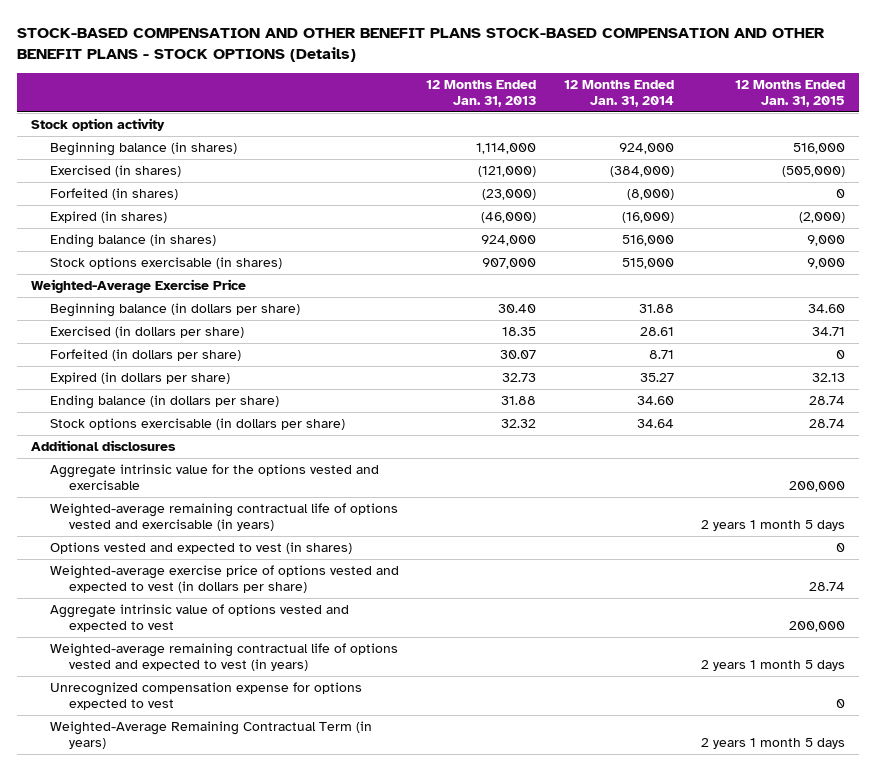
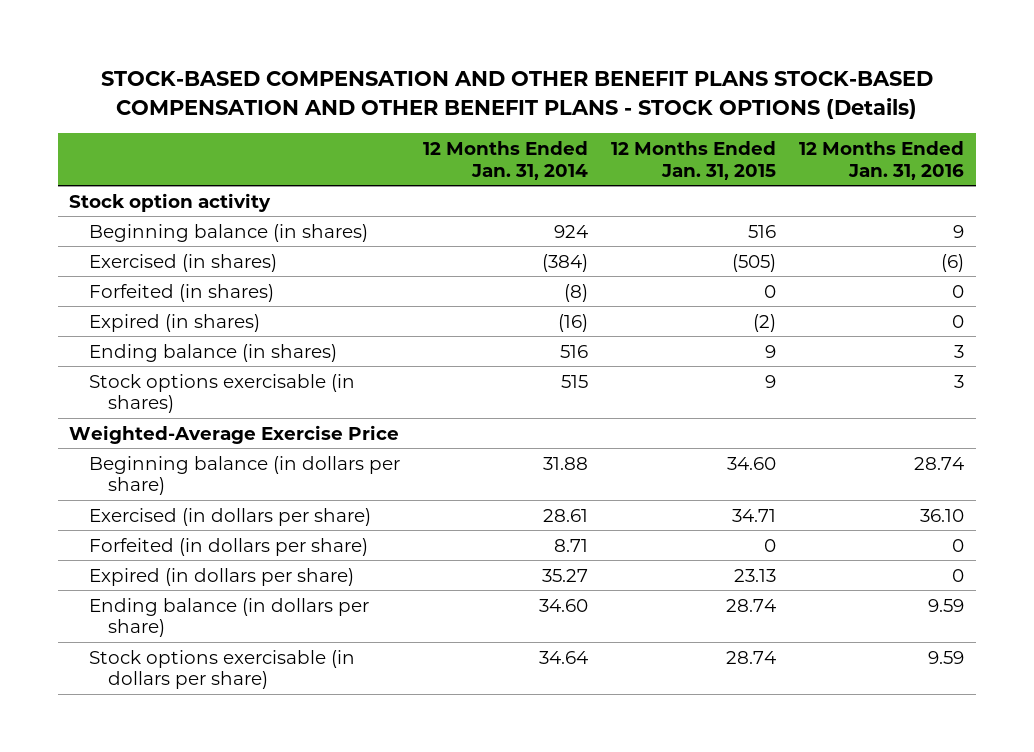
- | 12 Months Ended Jan. 31, 2013 | 12 Months Ended Jan. 31, 2014 | 12 Months Ended Jan. 31, 2015
+ | 12 Months Ended Jan. 31, 2014 | 12 Months Ended Jan. 31, 2015 | 12 Months Ended Jan. 31, 2016
- Beginning balance (in shares) | 1,114,000 | 924,000 | 516,000
- Exercised (in shares) | (121,000) | (384,000) | (505,000)
- Forfeited (in shares) | (23,000) | (8,000) | 0
- Expired (in shares) | (46,000) | (16,000) | (2,000)
- Ending balance (in shares) | 924,000 | 516,000 | 9,000
- Stock options exercisable (in shares) | 907,000 | 515,000 | 9,000
+ Beginning balance (in shares) | 924 | 516 | 9
+ Exercised (in shares) | (384) | (505) | (6)
+ Forfeited (in shares) | (8) | 0 | 0
+ Expired (in shares) | (16) | (2) | 0
+ Ending balance (in shares) | 516 | 9 | 3
+ Stock options exercisable (in shares) | 515 | 9 | 3
- Expired (in dollars per share) | 32.73 | 35.27 | 32.13
+ Expired (in dollars per share) | 35.27 | 23.13 | 0
- Additional disclosures
- Aggregate intrinsic value for the options vested and exercisable | | | 200,000
- Weighted-average remaining contractual life of options vested and exercisable (in years) | | | 2 years 1 month 5 days
- Options vested and expected to vest (in shares) | | | 0
- Weighted-average exercise price of options vested and expected to vest (in dollars per share) | | | 28.74
- Aggregate intrinsic value of options vested and expected to vest | | | 200,000
- Weighted-average remaining contractual life of options vested and expected to vest (in years) | | | 2 years 1 month 5 days
- Unrecognized compensation expense for options expected to vest | | | 0
- Weighted-Average Remaining Contractual Term (in years) | | | 2 years 1 month 5 days

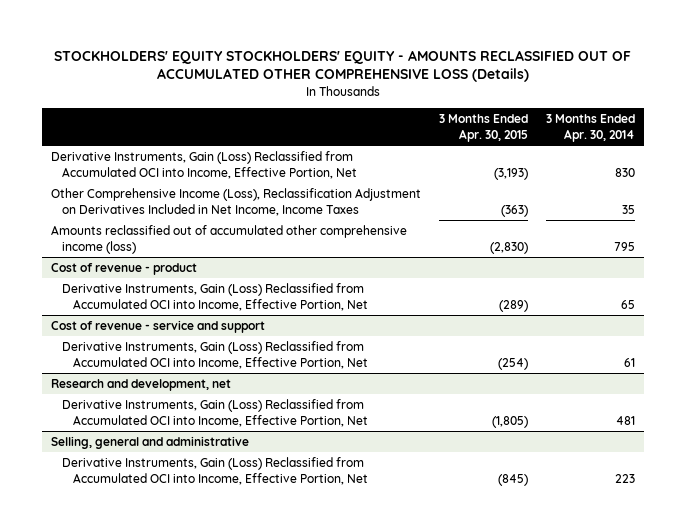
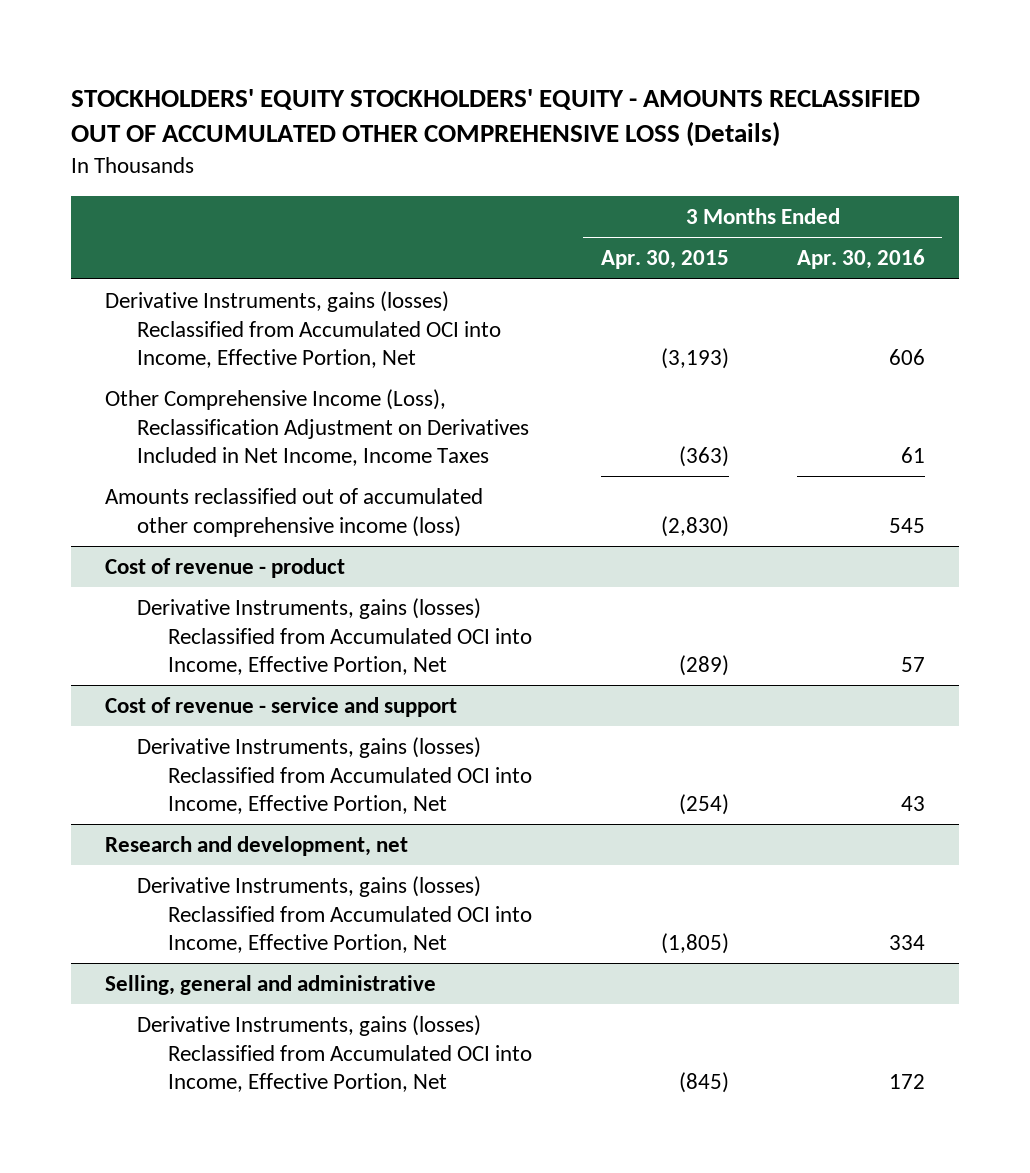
- | 3 Months Ended Apr. 30, 2015 | 3 Months Ended Apr. 30, 2014
+ | 3 Months Ended Apr. 30, 2015 | 3 Months Ended Apr. 30, 2016
- Derivative Instruments, Gain (Loss) Reclassified from Accumulated OCI into Income, Effective Portion, Net | (3,193) | 830
+ Derivative Instruments, gains (losses) Reclassified from Accumulated OCI into Income, Effective Portion, Net | (3,193) | 606
@ Cost of revenue - product
- Derivative Instruments, Gain (Loss) Reclassified from Accumulated OCI into Income, Effective Portion, Net | (289) | 65
+ Derivative Instruments, gains (losses) Reclassified from Accumulated OCI into Income, Effective Portion, Net | (289) | 57
@ Cost of revenue - service and support
- Derivative Instruments, Gain (Loss) Reclassified from Accumulated OCI into Income, Effective Portion, Net | (254) | 61
+ Derivative Instruments, gains (losses) Reclassified from Accumulated OCI into Income, Effective Portion, Net | (254) | 43
@ Research and development, net
- Derivative Instruments, Gain (Loss) Reclassified from Accumulated OCI into Income, Effective Portion, Net | (1,805) | 481
+ Derivative Instruments, gains (losses) Reclassified from Accumulated OCI into Income, Effective Portion, Net | (1,805) | 334
@ Selling, general and administrative
- Derivative Instruments, Gain (Loss) Reclassified from Accumulated OCI into Income, Effective Portion, Net | (845) | 223
+ Derivative Instruments, gains (losses) Reclassified from Accumulated OCI into Income, Effective Portion, Net | (845) | 172

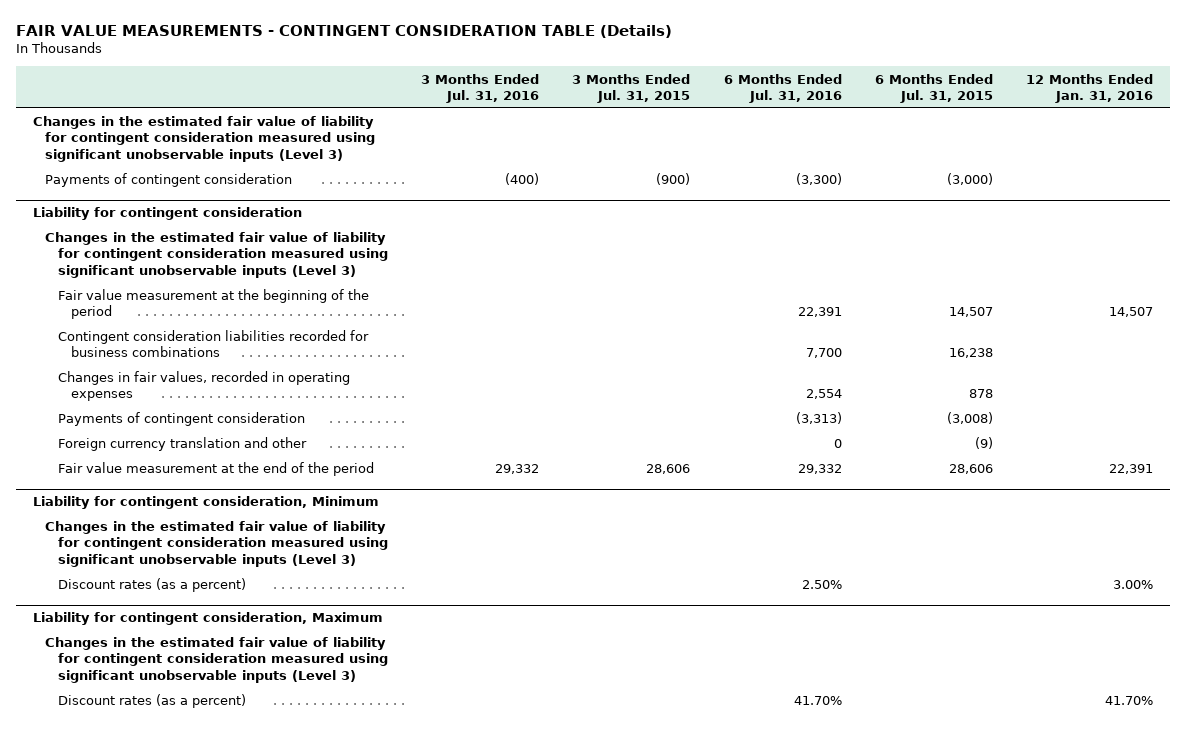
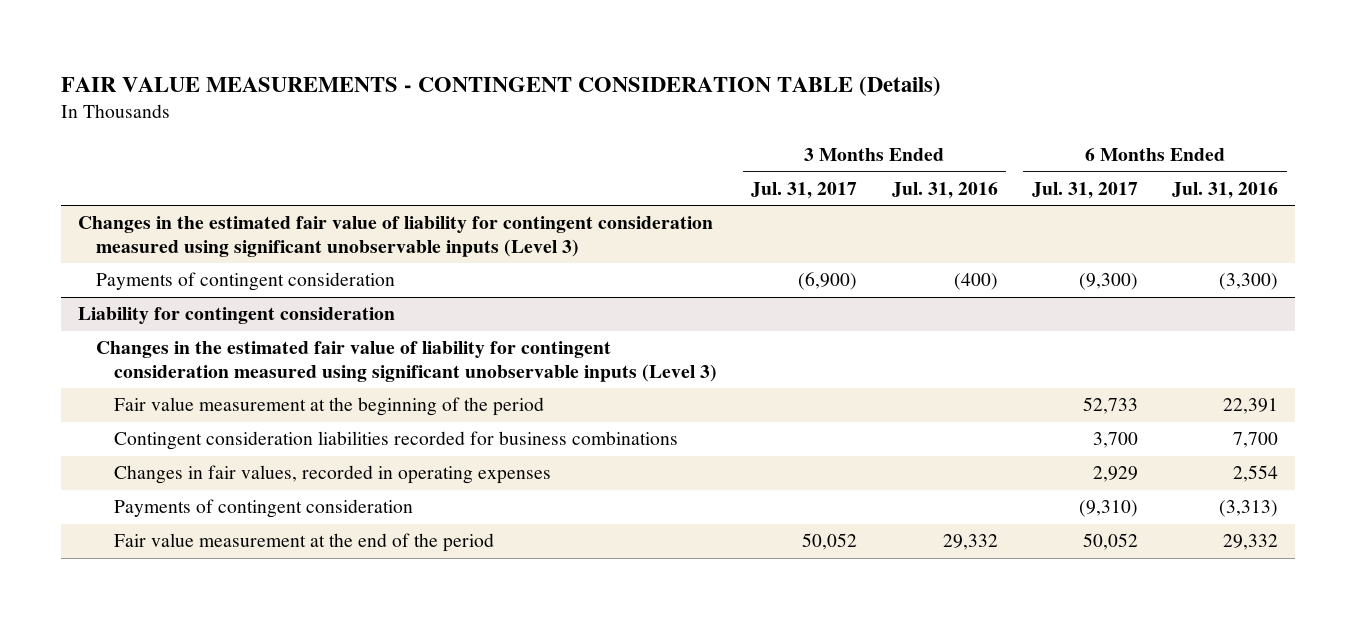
- | 3 Months Ended Jul. 31, 2016 | 3 Months Ended Jul. 31, 2015 | 6 Months Ended Jul. 31, 2016 | 6 Months Ended Jul. 31, 2015 | 12 Months Ended Jan. 31, 2016
+ | 3 Months Ended Jul. 31, 2017 | 3 Months Ended Jul. 31, 2016 | 6 Months Ended Jul. 31, 2017 | 6 Months Ended Jul. 31, 2016
@ Liability for contingent consideration
- Foreign currency translation and other | | | 0 | (9) |
- Liability for contingent consideration, Minimum
- Changes in the estimated fair value of liability for contingent consideration measured using significant unobservable inputs (Level 3)
- Discount rates (as a percent) | | | 2.50% | | 3.00%
- Liability for contingent consideration, Maximum
- Changes in the estimated fair value of liability for contingent consideration measured using significant unobservable inputs (Level 3)
- Discount rates (as a percent) | | | 41.70% | | 41.70%

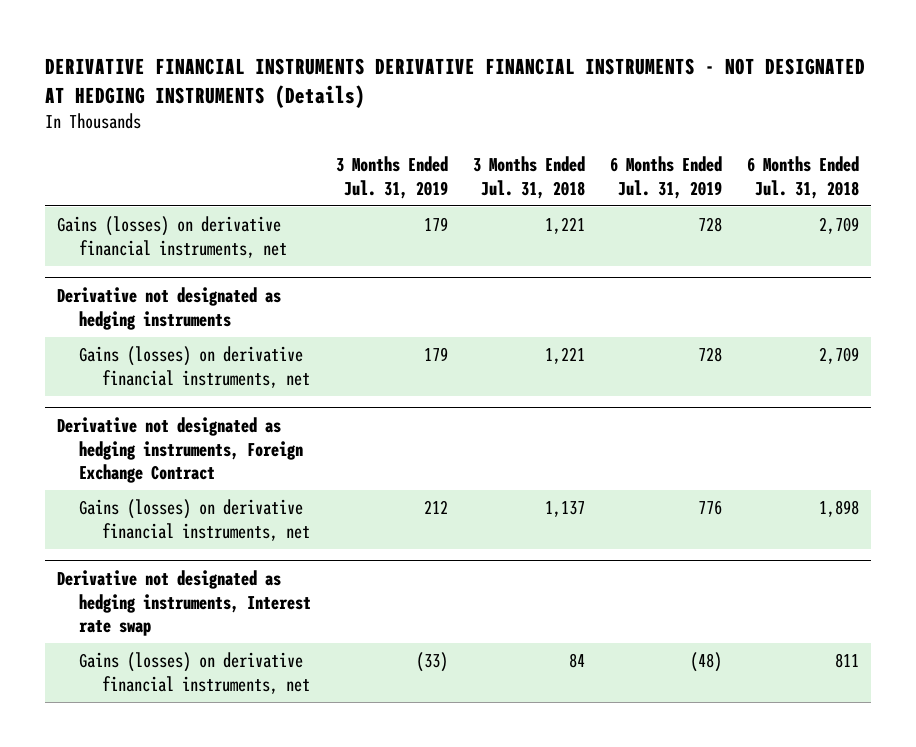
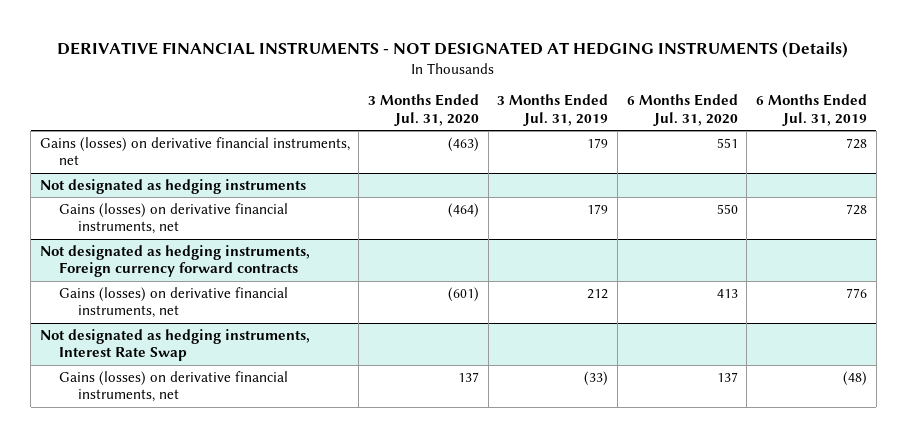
- DERIVATIVE FINANCIAL INSTRUMENTS DERIVATIVE FINANCIAL INSTRUMENTS - NOT DESIGNATED AT HEDGING INSTRUMENTS (Details)
+ DERIVATIVE FINANCIAL INSTRUMENTS - NOT DESIGNATED AT HEDGING INSTRUMENTS (Details)
- | 3 Months Ended Jul. 31, 2019 | 3 Months Ended Jul. 31, 2018 | 6 Months Ended Jul. 31, 2019 | 6 Months Ended Jul. 31, 2018
+ | 3 Months Ended Jul. 31, 2020 | 3 Months Ended Jul. 31, 2019 | 6 Months Ended Jul. 31, 2020 | 6 Months Ended Jul. 31, 2019
- Derivative not designated as hedging instruments
+ Not designated as hedging instruments
- Derivative not designated as hedging instruments, Foreign Exchange Contract
+ Not designated as hedging instruments, Foreign currency forward contracts
- Derivative not designated as hedging instruments, Interest rate swap
+ Not designated as hedging instruments, Interest Rate Swap

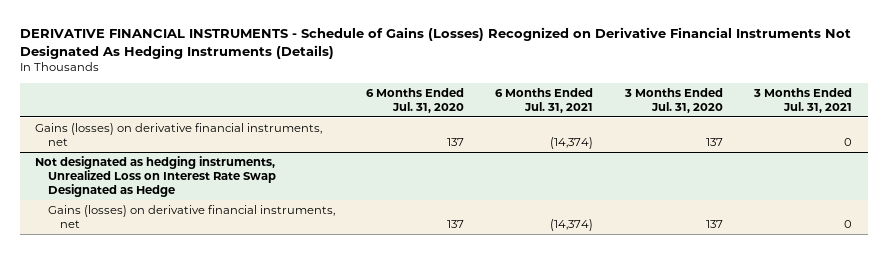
- DERIVATIVE FINANCIAL INSTRUMENTS - NOT DESIGNATED AT HEDGING INSTRUMENTS (Details)
+ DERIVATIVE FINANCIAL INSTRUMENTS - Schedule of Gains (Losses) Recognized on Derivative Financial Instruments Not Designated As Hedging Instruments (Details)
- | 3 Months Ended Jul. 31, 2020 | 3 Months Ended Jul. 31, 2019 | 6 Months Ended Jul. 31, 2020 | 6 Months Ended Jul. 31, 2019
+ | 6 Months Ended Jul. 31, 2020 | 6 Months Ended Jul. 31, 2021 | 3 Months Ended Jul. 31, 2020 | 3 Months Ended Jul. 31, 2021
- Gains (losses) on derivative financial instruments, net | (463) | 179 | 551 | 728
- Not designated as hedging instruments
- Gains (losses) on derivative financial instruments, net | (464) | 179 | 550 | 728
- Not designated as hedging instruments, Foreign currency forward contracts
- Gains (losses) on derivative financial instruments, net | (601) | 212 | 413 | 776
- Not designated as hedging instruments, Interest Rate Swap
+ Not designated as hedging instruments, Unrealized Loss on Interest Rate Swap Designated as Hedge
+ Gains (losses) on derivative financial instruments, net | 137 | (14,374) | 137 | 0

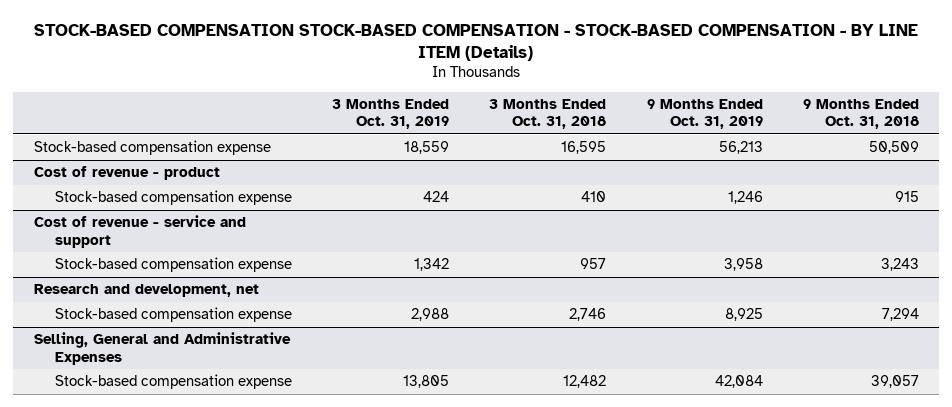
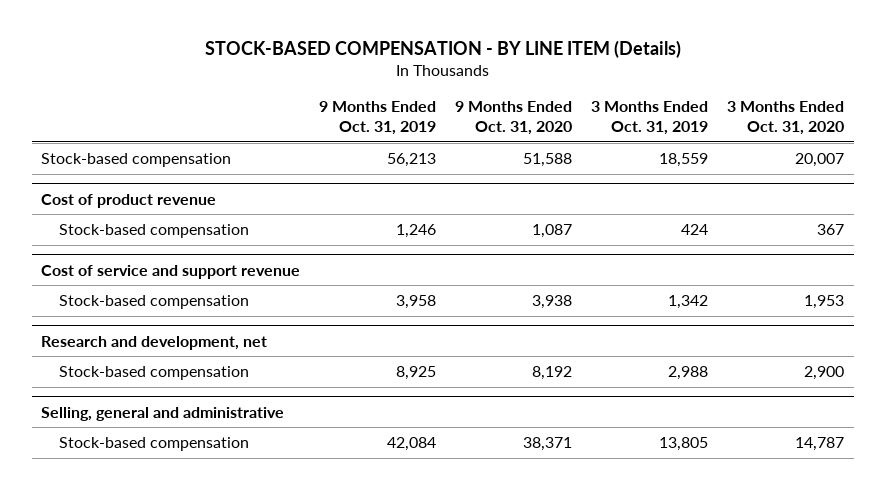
- STOCK-BASED COMPENSATION STOCK-BASED COMPENSATION - STOCK-BASED COMPENSATION - BY LINE ITEM (Details)
+ STOCK-BASED COMPENSATION - BY LINE ITEM (Details)
- | 3 Months Ended Oct. 31, 2019 | 3 Months Ended Oct. 31, 2018 | 9 Months Ended Oct. 31, 2019 | 9 Months Ended Oct. 31, 2018
+ | 9 Months Ended Oct. 31, 2019 | 9 Months Ended Oct. 31, 2020 | 3 Months Ended Oct. 31, 2019 | 3 Months Ended Oct. 31, 2020
- Stock-based compensation expense | 18,559 | 16,595 | 56,213 | 50,509
- Cost of revenue - product
- Stock-based compensation expense | 424 | 410 | 1,246 | 915
- Cost of revenue - service and support
- Stock-based compensation expense | 1,342 | 957 | 3,958 | 3,243
+ Stock-based compensation | 56,213 | 51,588 | 18,559 | 20,007
+ Cost of product revenue
+ Stock-based compensation | 1,246 | 1,087 | 424 | 367
+ Cost of service and support revenue
+ Stock-based compensation | 3,958 | 3,938 | 1,342 | 1,953
@ Research and development, net
- Stock-based compensation expense | 2,988 | 2,746 | 8,925 | 7,294
- Selling, General and Administrative Expenses
- Stock-based compensation expense | 13,805 | 12,482 | 42,084 | 39,057
@ Research and development, net
+ Stock-based compensation | 8,925 | 8,192 | 2,988 | 2,900
+ Selling, general and administrative
+ Stock-based compensation | 42,084 | 38,371 | 13,805 | 14,787

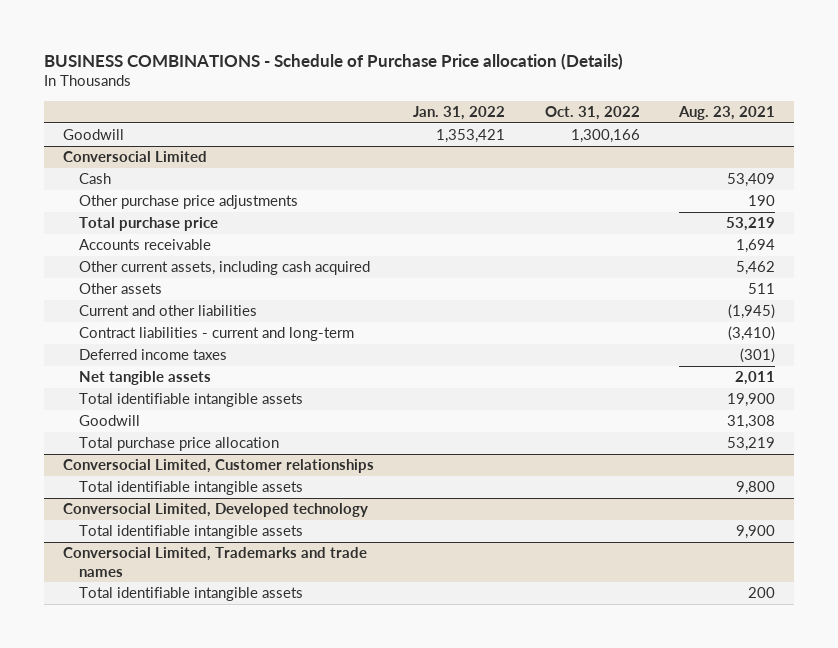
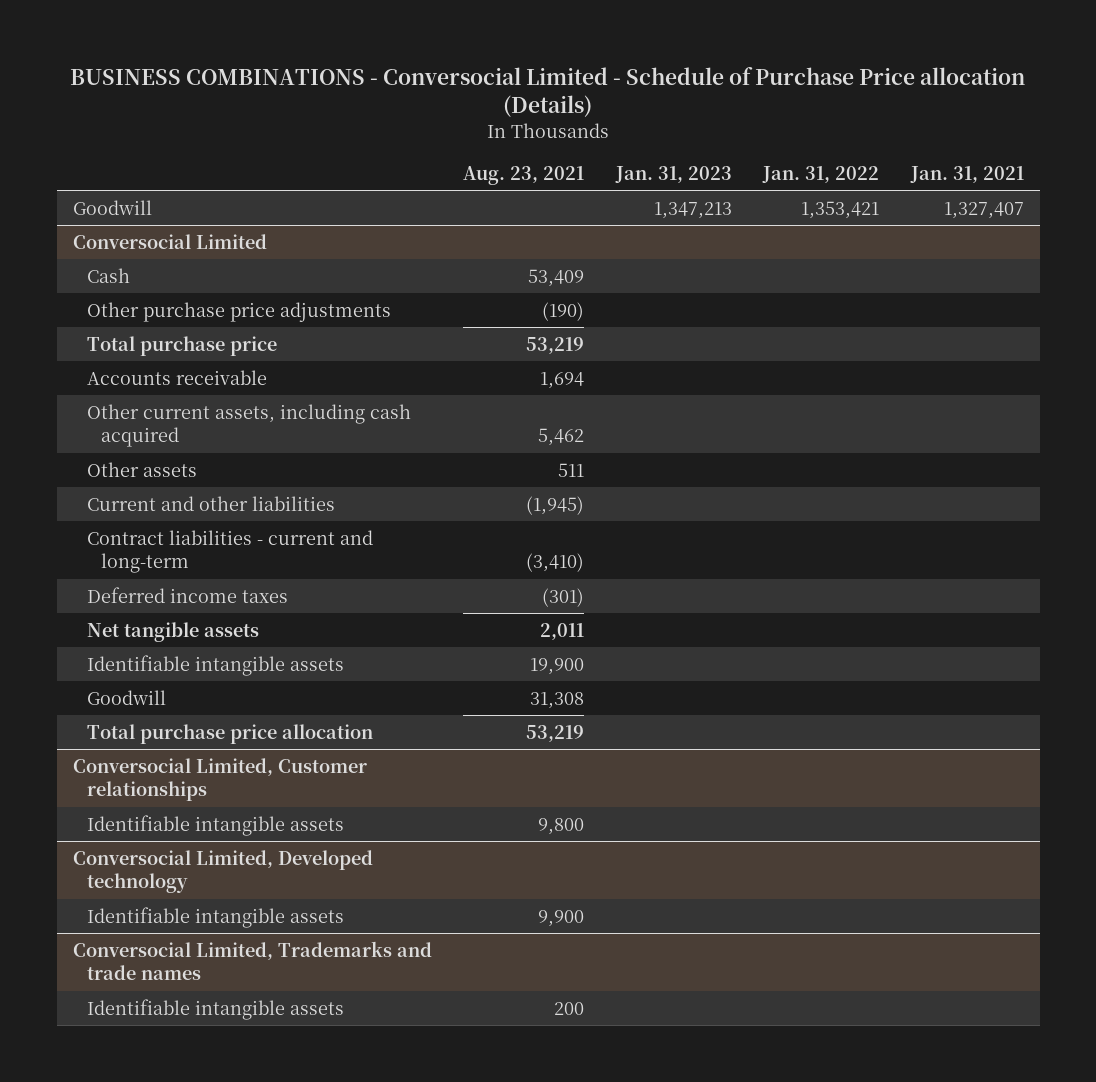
- BUSINESS COMBINATIONS - Schedule of Purchase Price allocation (Details)
+ BUSINESS COMBINATIONS - Conversocial Limited - Schedule of Purchase Price allocation (Details)
- | Jan. 31, 2022 | Oct. 31, 2022 | Aug. 23, 2021
+ | Aug. 23, 2021 | Jan. 31, 2023 | Jan. 31, 2022 | Jan. 31, 2021
@ Conversocial Limited
- Other purchase price adjustments | | | 190
+ Other purchase price adjustments | (190) | | |
- Total identifiable intangible assets | | | 19,900
+ Identifiable intangible assets | 19,900 | | |
@ Conversocial Limited, Customer relationships
- Total identifiable intangible assets | | | 9,800
+ Identifiable intangible assets | 9,800 | | |
@ Conversocial Limited, Developed technology
- Total identifiable intangible assets | | | 9,900
+ Identifiable intangible assets | 9,900 | | |
@ Conversocial Limited, Trademarks and trade names
- Total identifiable intangible assets | | | 200
+ Identifiable intangible assets | 200 | | |

